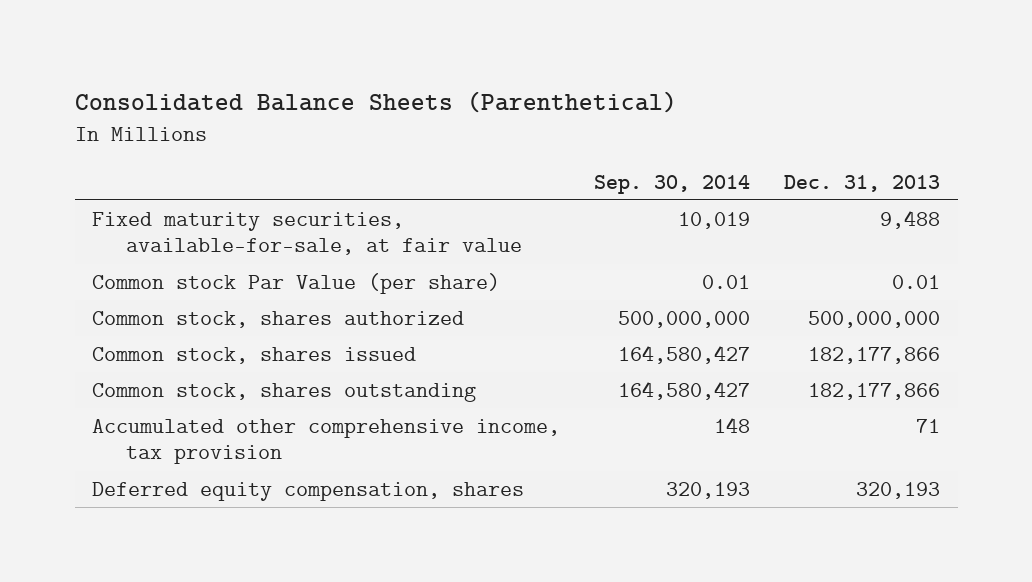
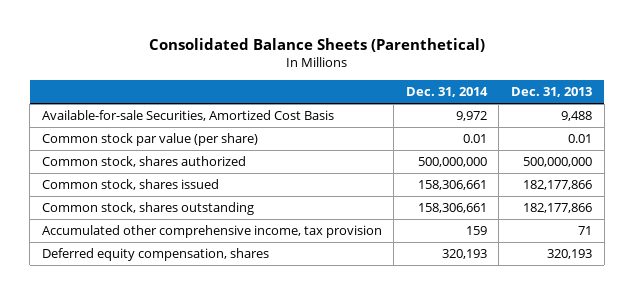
- | Sep. 30, 2014 | Dec. 31, 2013
+ | Dec. 31, 2014 | Dec. 31, 2013
- Fixed maturity securities, available-for-sale, at fair value | 10,019 | 9,488
- Common stock Par Value (per share) | 0.01 | 0.01
+ Available-for-sale Securities, Amortized Cost Basis | 9,972 | 9,488
+ Common stock par value (per share) | 0.01 | 0.01

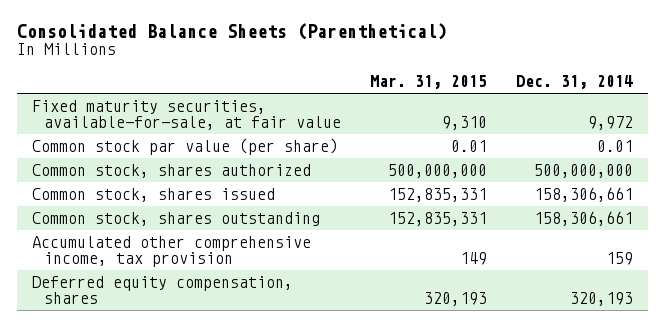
- | Dec. 31, 2014 | Dec. 31, 2013
+ | Mar. 31, 2015 | Dec. 31, 2014
- Available-for-sale Securities, Amortized Cost Basis | 9,972 | 9,488
+ Fixed maturity securities, available-for-sale, at fair value | 9,310 | 9,972

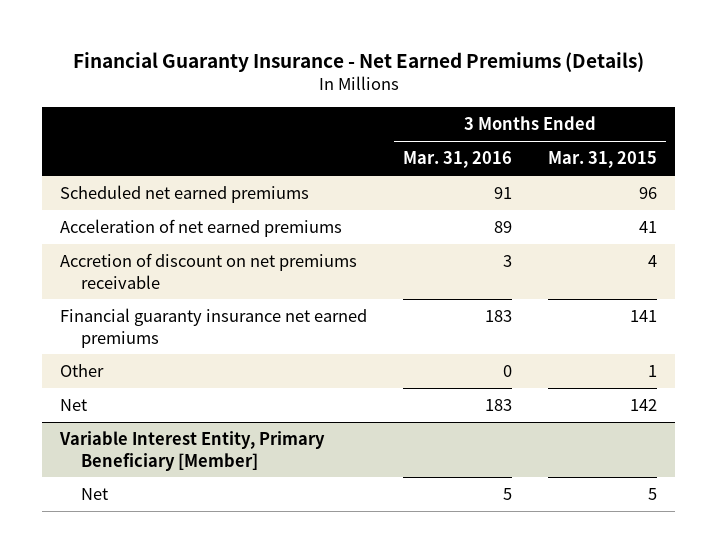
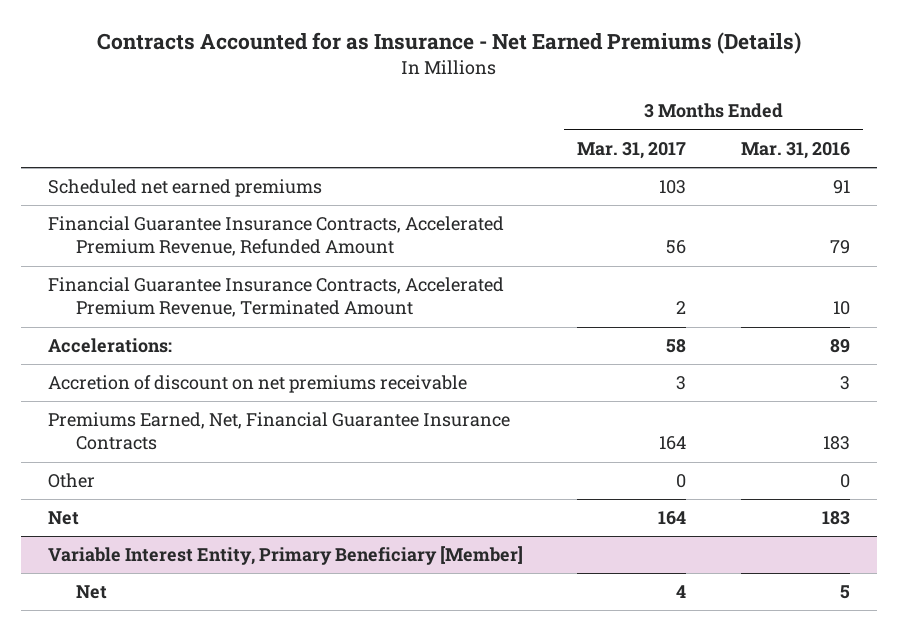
- Financial Guaranty Insurance - Net Earned Premiums (Details)
+ Contracts Accounted for as Insurance - Net Earned Premiums (Details)
- | 3 Months Ended Mar. 31, 2016 | 3 Months Ended Mar. 31, 2015
+ | 3 Months Ended Mar. 31, 2017 | 3 Months Ended Mar. 31, 2016
- Acceleration of net earned premiums | 89 | 41
+ Financial Guarantee Insurance Contracts, Accelerated Premium Revenue, Refunded Amount | 56 | 79
+ Financial Guarantee Insurance Contracts, Accelerated Premium Revenue, Terminated Amount | 2 | 10
+ Accelerations: | 58 | 89
- Financial guaranty insurance net earned premiums | 183 | 141
+ Premiums Earned, Net, Financial Guarantee Insurance Contracts | 164 | 183

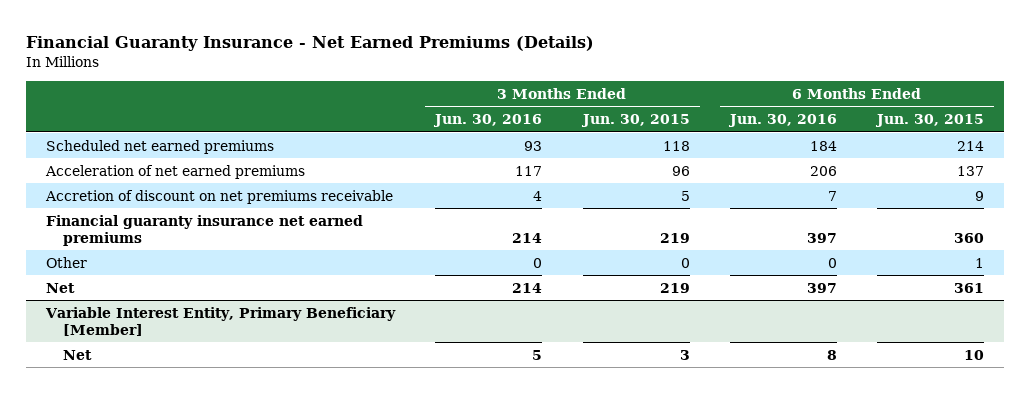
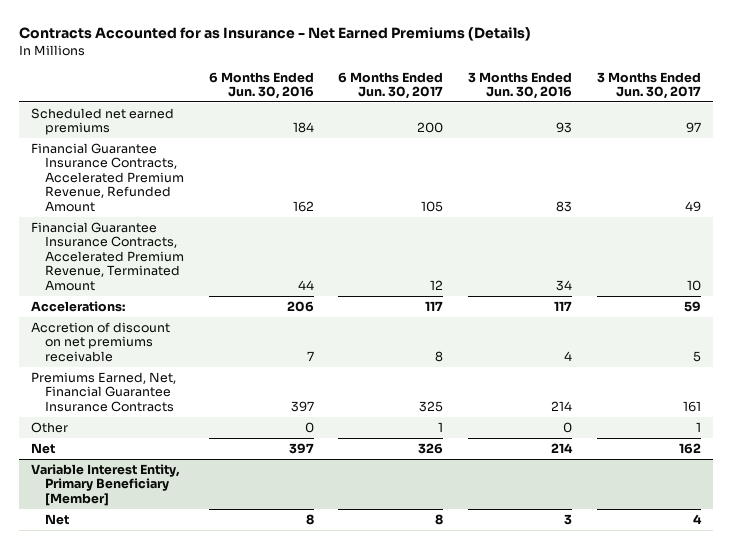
- Financial Guaranty Insurance - Net Earned Premiums (Details)
+ Contracts Accounted for as Insurance - Net Earned Premiums (Details)
- | 3 Months Ended Jun. 30, 2016 | 3 Months Ended Jun. 30, 2015 | 6 Months Ended Jun. 30, 2016 | 6 Months Ended Jun. 30, 2015
+ | 6 Months Ended Jun. 30, 2016 | 6 Months Ended Jun. 30, 2017 | 3 Months Ended Jun. 30, 2016 | 3 Months Ended Jun. 30, 2017
- Acceleration of net earned premiums | 117 | 96 | 206 | 137
+ Financial Guarantee Insurance Contracts, Accelerated Premium Revenue, Refunded Amount | 162 | 105 | 83 | 49
+ Financial Guarantee Insurance Contracts, Accelerated Premium Revenue, Terminated Amount | 44 | 12 | 34 | 10
+ Accelerations: | 206 | 117 | 117 | 59
- Financial guaranty insurance net earned premiums | 214 | 219 | 397 | 360
+ Premiums Earned, Net, Financial Guarantee Insurance Contracts | 397 | 325 | 214 | 161
@ Variable Interest Entity, Primary Beneficiary [Member]
- Net | 5 | 3 | 8 | 10
+ Net | 8 | 8 | 3 | 4

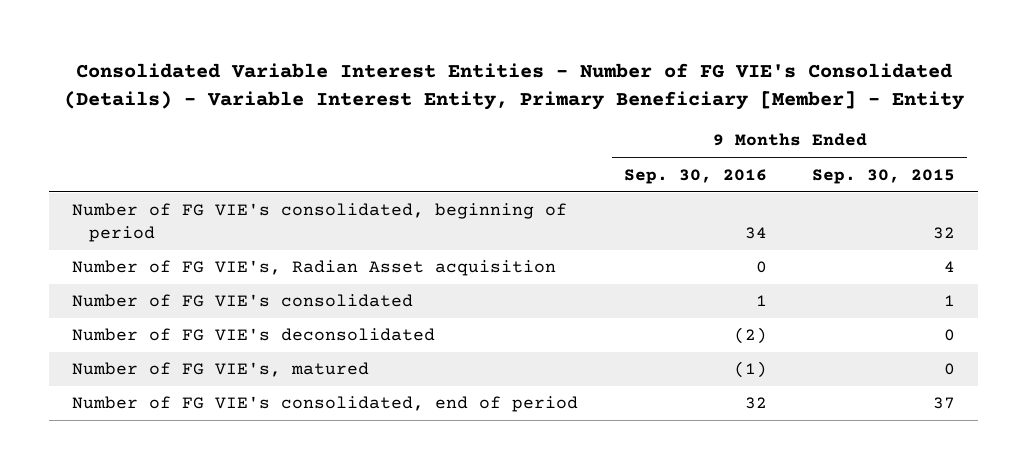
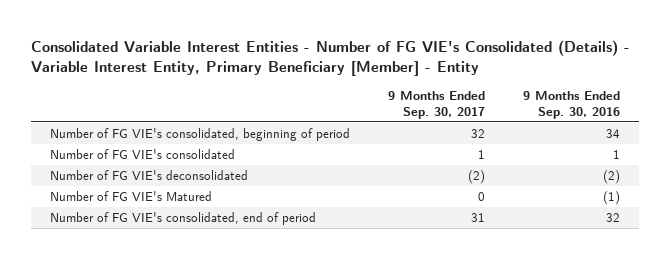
- | 9 Months Ended Sep. 30, 2016 | 9 Months Ended Sep. 30, 2015
+ | 9 Months Ended Sep. 30, 2017 | 9 Months Ended Sep. 30, 2016
- Number of FG VIE's, Radian Asset acquisition | 0 | 4
- Number of FG VIE's, matured | (1) | 0
+ Number of FG VIE's Matured | 0 | (1)

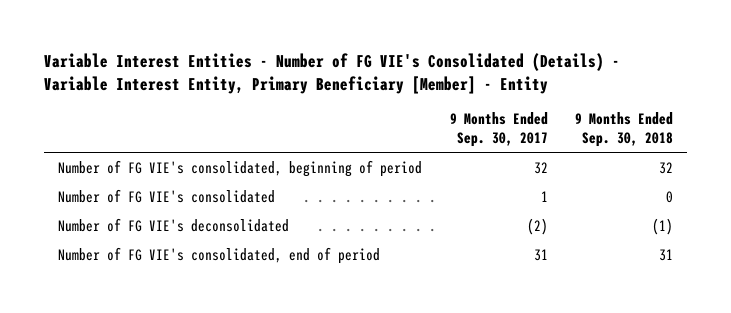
- Consolidated Variable Interest Entities - Number of FG VIE's Consolidated (Details) - Variable Interest Entity, Primary Beneficiary [Member] - Entity
+ Variable Interest Entities - Number of FG VIE's Consolidated (Details) - Variable Interest Entity, Primary Beneficiary [Member] - Entity
- | 9 Months Ended Sep. 30, 2017 | 9 Months Ended Sep. 30, 2016
+ | 9 Months Ended Sep. 30, 2017 | 9 Months Ended Sep. 30, 2018
- Number of FG VIE's Matured | 0 | (1)

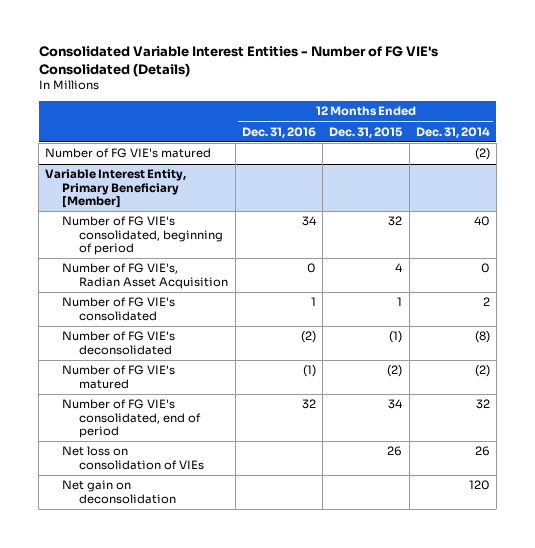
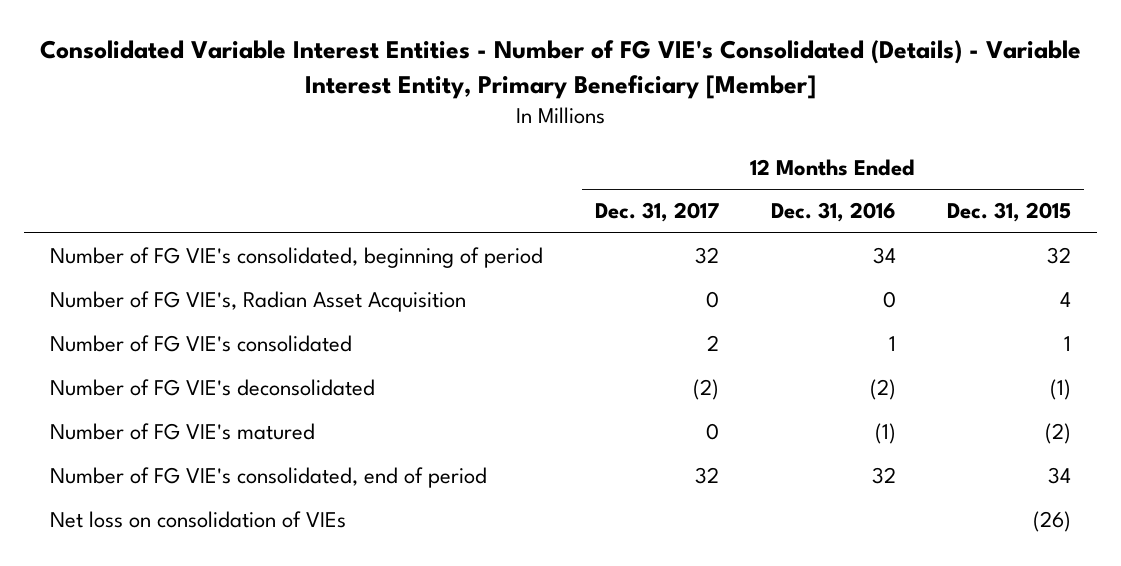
- Consolidated Variable Interest Entities - Number of FG VIE's Consolidated (Details)
+ Consolidated Variable Interest Entities - Number of FG VIE's Consolidated (Details) - Variable Interest Entity, Primary Beneficiary [Member]
- | 12 Months Ended Dec. 31, 2016 | 12 Months Ended Dec. 31, 2015 | 12 Months Ended Dec. 31, 2014
+ | 12 Months Ended Dec. 31, 2017 | 12 Months Ended Dec. 31, 2016 | 12 Months Ended Dec. 31, 2015
- Number of FG VIE's matured | | | (2)
- Variable Interest Entity, Primary Beneficiary [Member]
- Net loss on consolidation of VIEs | | 26 | 26
- Net gain on deconsolidation | | | 120
+ Net loss on consolidation of VIEs | | | (26)

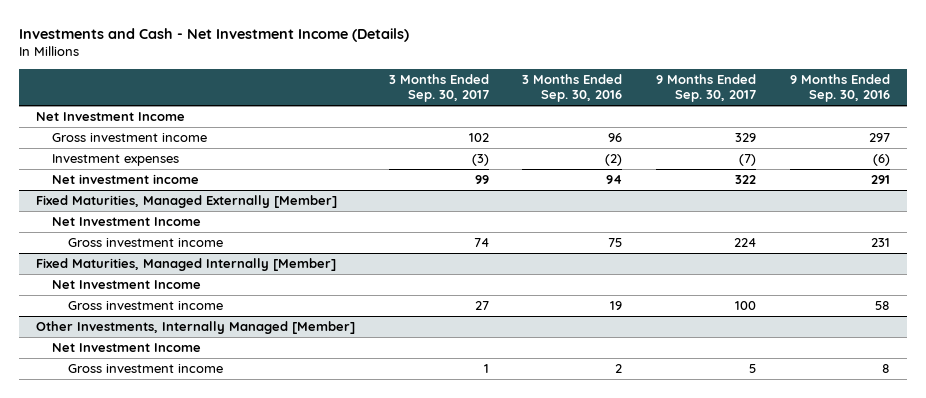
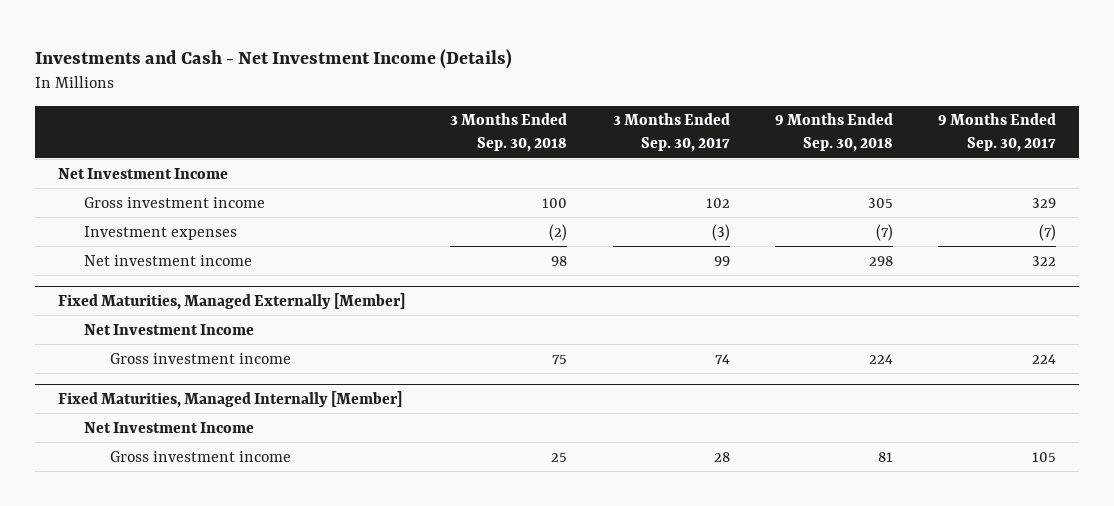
- | 3 Months Ended Sep. 30, 2017 | 3 Months Ended Sep. 30, 2016 | 9 Months Ended Sep. 30, 2017 | 9 Months Ended Sep. 30, 2016
+ | 3 Months Ended Sep. 30, 2018 | 3 Months Ended Sep. 30, 2017 | 9 Months Ended Sep. 30, 2018 | 9 Months Ended Sep. 30, 2017
@ Fixed Maturities, Managed Internally [Member]
- Gross investment income | 27 | 19 | 100 | 58
- Other Investments, Internally Managed [Member]
- Net Investment Income
- Gross investment income | 1 | 2 | 5 | 8
@ Fixed Maturities, Managed Internally [Member]
+ Gross investment income | 25 | 28 | 81 | 105

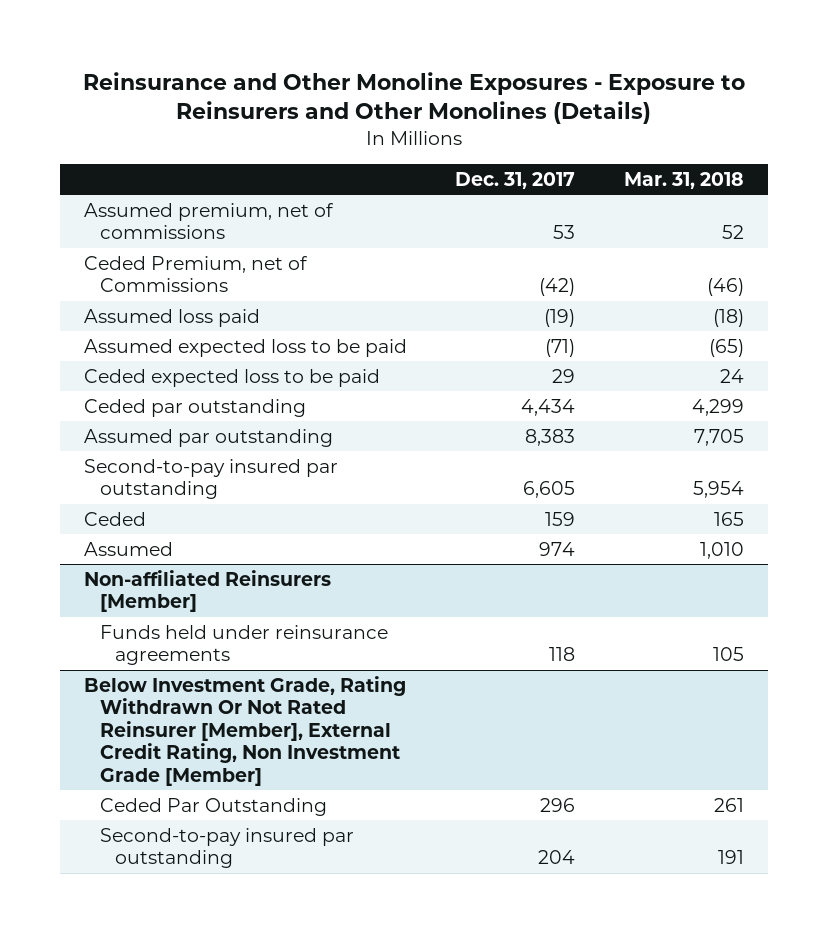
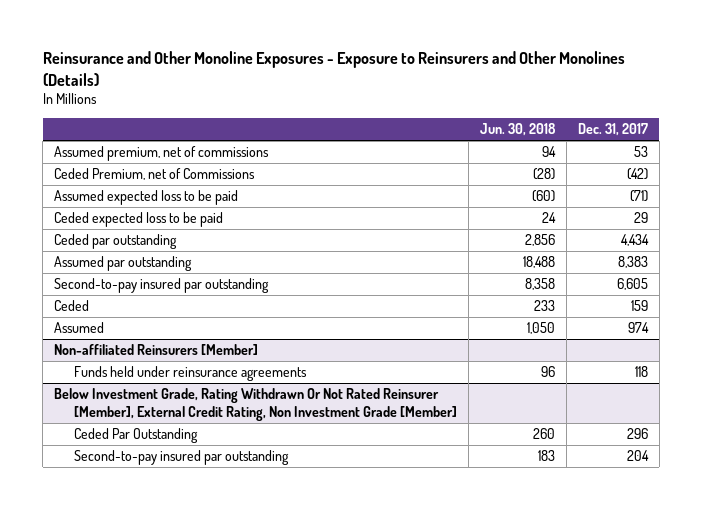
- | Dec. 31, 2017 | Mar. 31, 2018
+ | Jun. 30, 2018 | Dec. 31, 2017
- Assumed loss paid | (19) | (18)

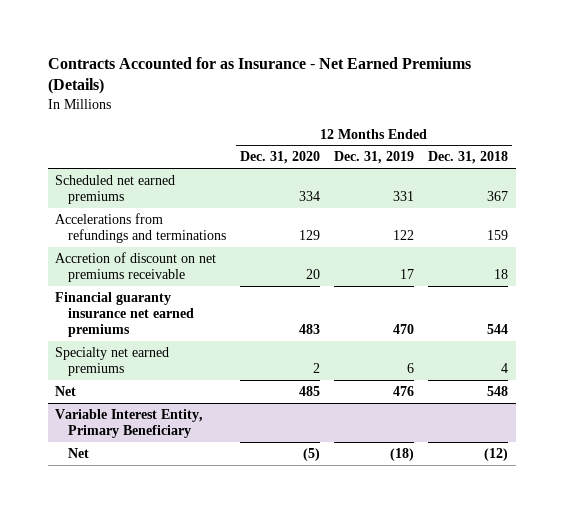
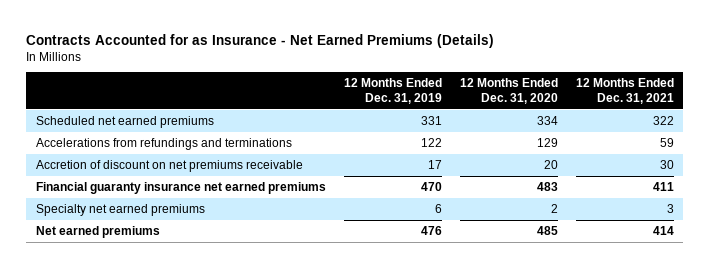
- | 12 Months Ended Dec. 31, 2020 | 12 Months Ended Dec. 31, 2019 | 12 Months Ended Dec. 31, 2018
+ | 12 Months Ended Dec. 31, 2019 | 12 Months Ended Dec. 31, 2020 | 12 Months Ended Dec. 31, 2021
- Net | 485 | 476 | 548
- Variable Interest Entity, Primary Beneficiary
- Net | (5) | (18) | (12)
+ Net earned premiums | 476 | 485 | 414

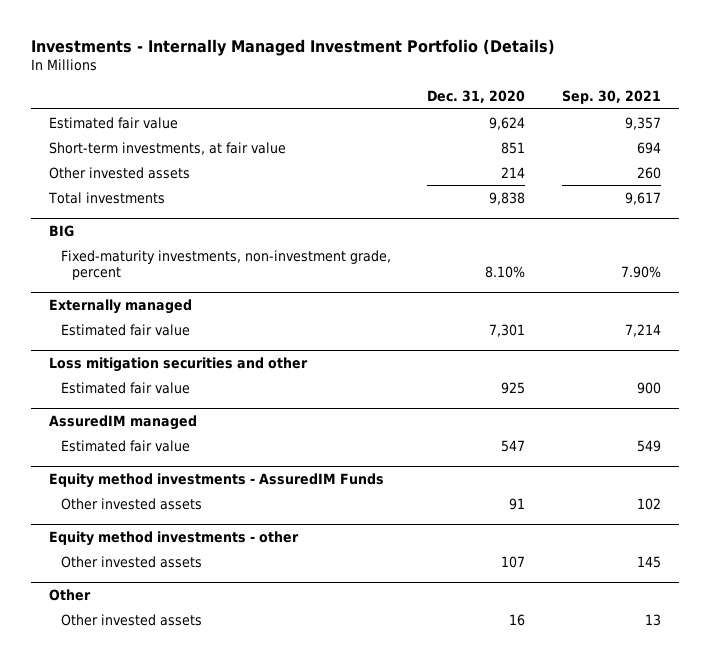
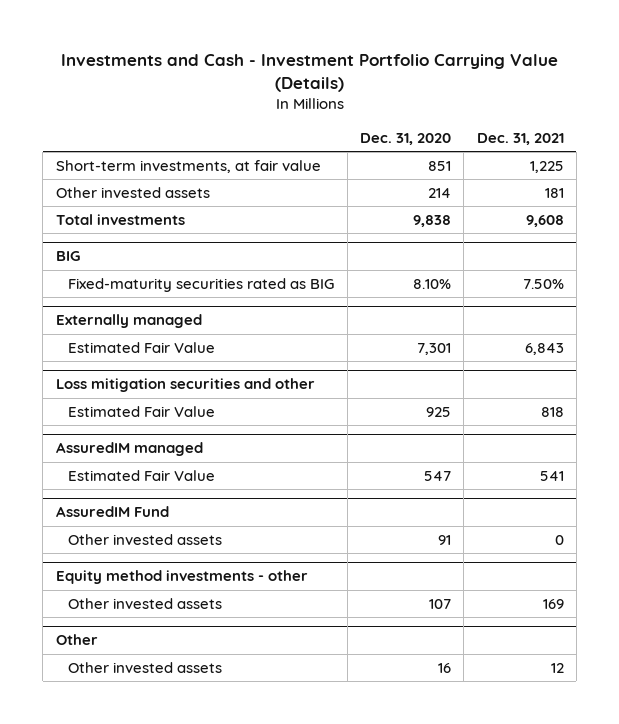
- Investments - Internally Managed Investment Portfolio (Details)
+ Investments and Cash - Investment Portfolio Carrying Value (Details)
- | Dec. 31, 2020 | Sep. 30, 2021
+ | Dec. 31, 2020 | Dec. 31, 2021
- Estimated fair value | 9,624 | 9,357
@ BIG
- Fixed-maturity investments, non-investment grade, percent | 8.10% | 7.90%
+ Fixed-maturity securities rated as BIG | 8.10% | 7.50%
@ Externally managed
- Estimated fair value | 7,301 | 7,214
+ Estimated Fair Value | 7,301 | 6,843
@ Loss mitigation securities and other
- Estimated fair value | 925 | 900
+ Estimated Fair Value | 925 | 818
@ AssuredIM managed
- Estimated fair value | 547 | 549
- Equity method investments - AssuredIM Funds
@ AssuredIM managed
+ Estimated Fair Value | 547 | 541
+ AssuredIM Fund

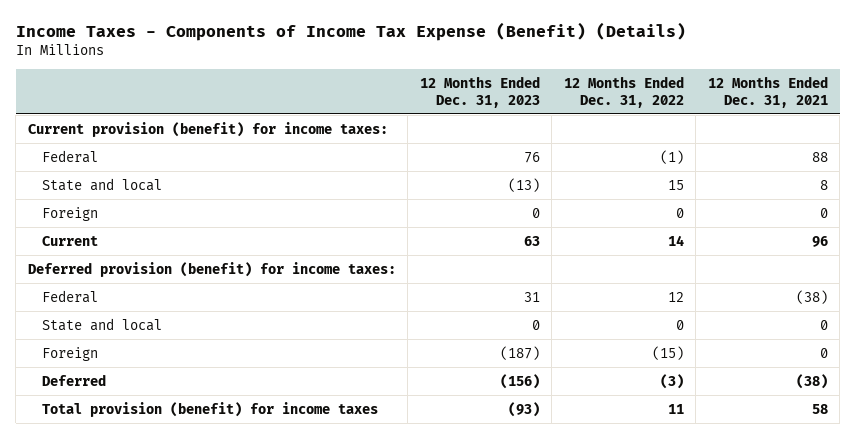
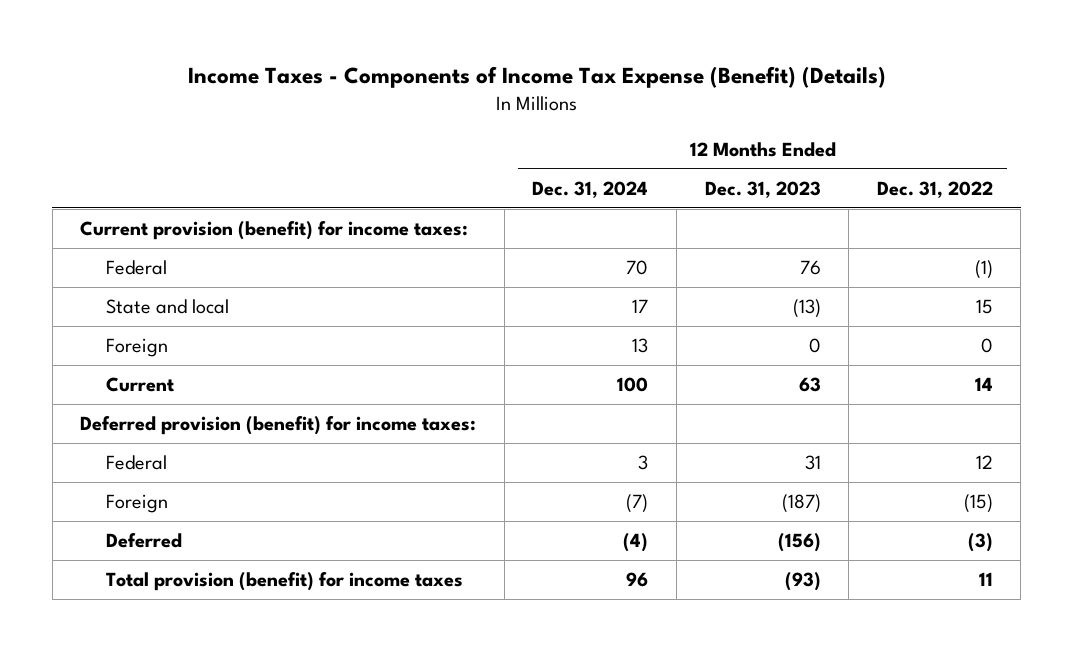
- | 12 Months Ended Dec. 31, 2023 | 12 Months Ended Dec. 31, 2022 | 12 Months Ended Dec. 31, 2021
+ | 12 Months Ended Dec. 31, 2024 | 12 Months Ended Dec. 31, 2023 | 12 Months Ended Dec. 31, 2022
- State and local | 0 | 0 | 0

